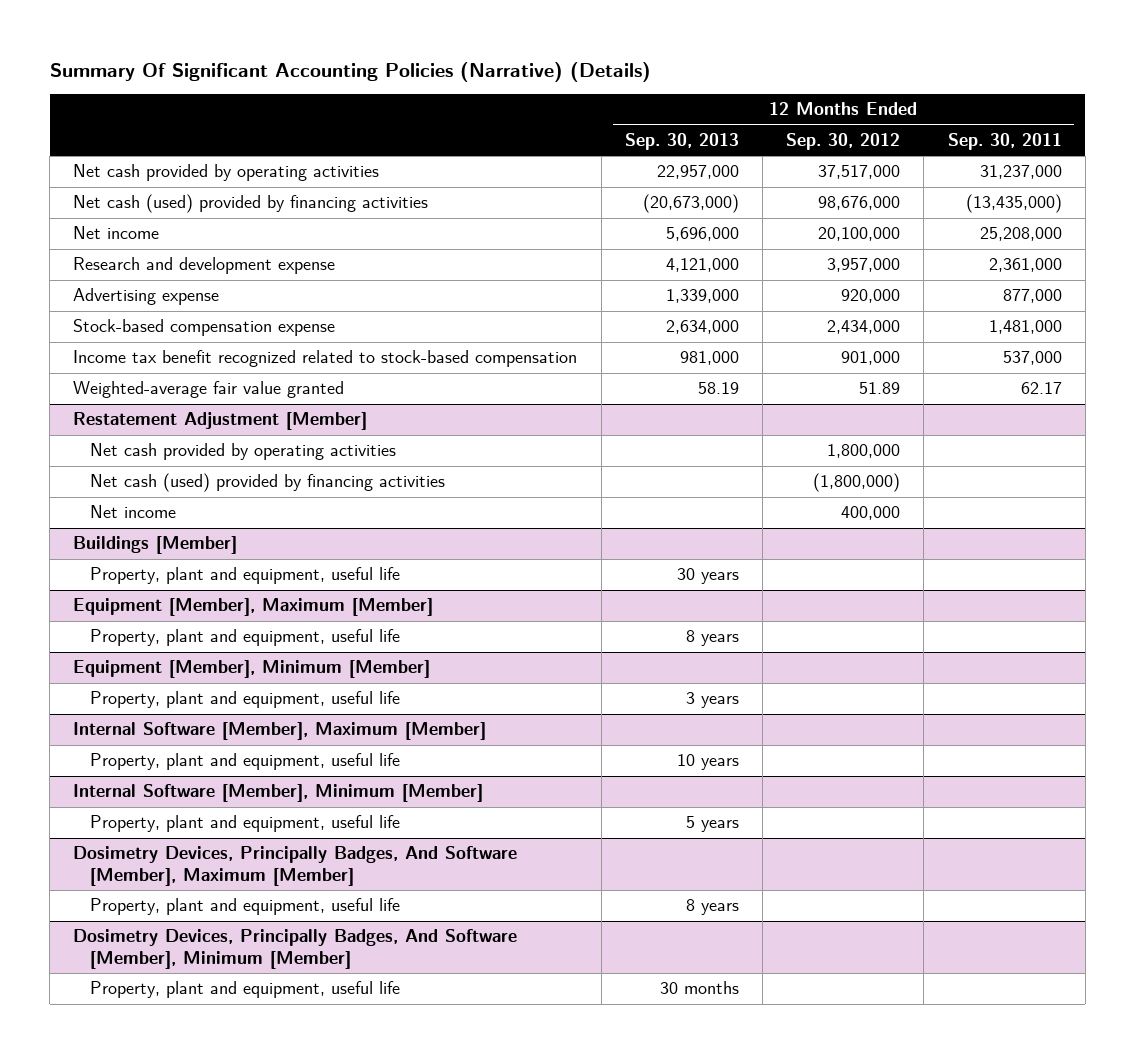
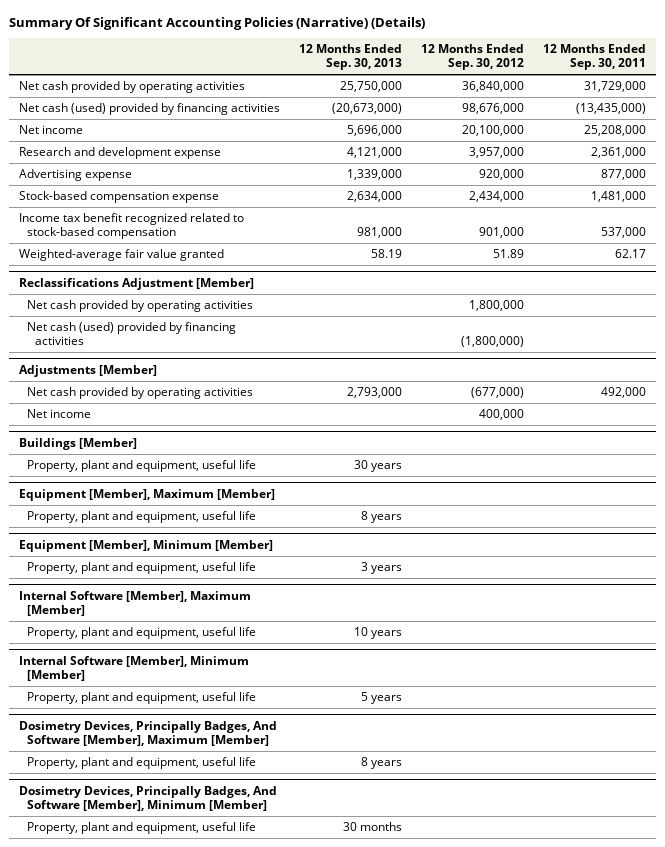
- Net cash provided by operating activities | 22,957,000 | 37,517,000 | 31,237,000
+ Net cash provided by operating activities | 25,750,000 | 36,840,000 | 31,729,000
- Restatement Adjustment [Member]
+ Reclassifications Adjustment [Member]
+ Adjustments [Member]
+ Net cash provided by operating activities | 2,793,000 | (677,000) | 492,000

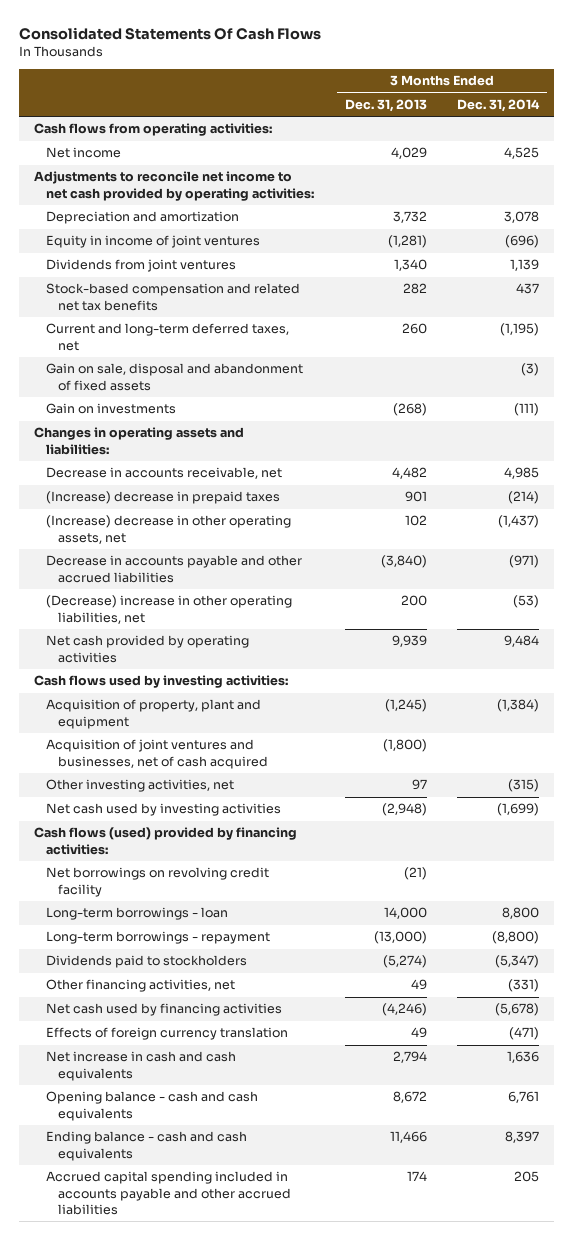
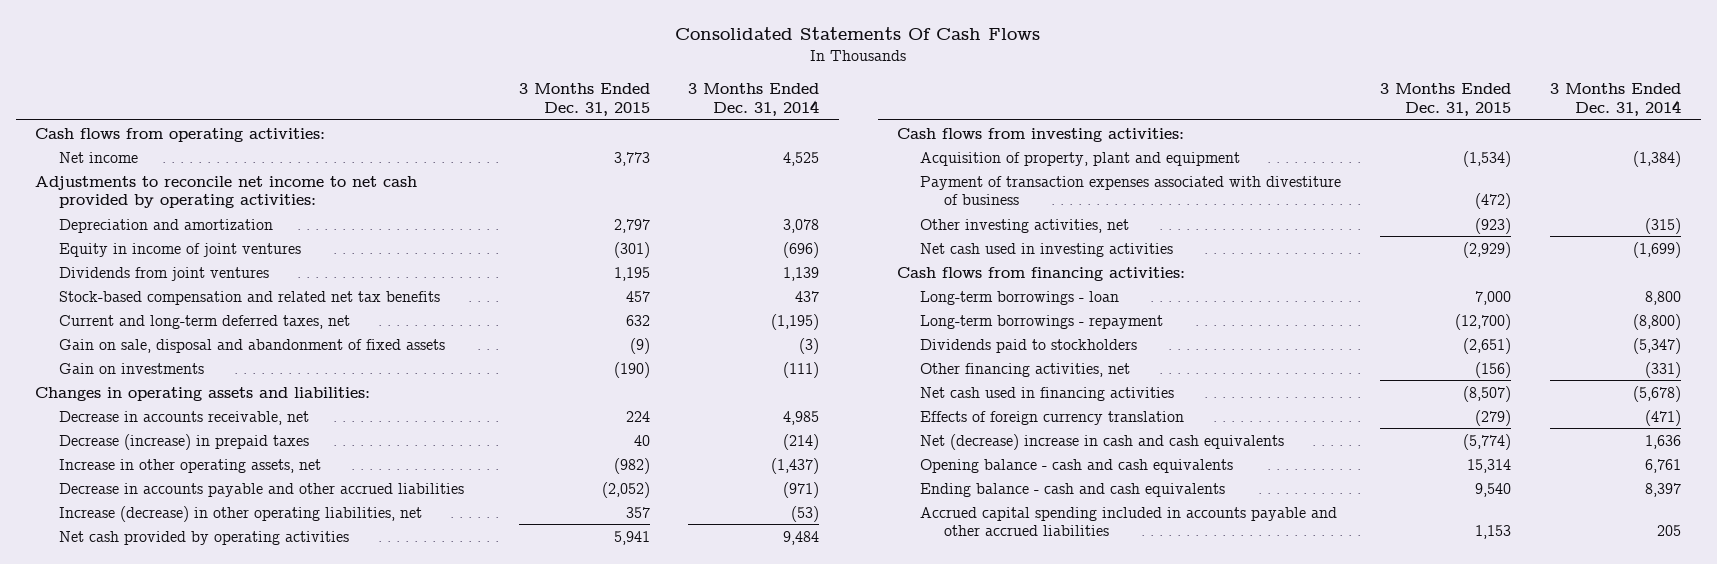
- | 3 Months Ended Dec. 31, 2013 | 3 Months Ended Dec. 31, 2014
+ | 3 Months Ended Dec. 31, 2015 | 3 Months Ended Dec. 31, 2014
- (Increase) decrease in prepaid taxes | 901 | (214)
- (Increase) decrease in other operating assets, net | 102 | (1,437)
+ Decrease (increase) in prepaid taxes | 40 | (214)
+ Increase in other operating assets, net | (982) | (1,437)
- (Decrease) increase in other operating liabilities, net | 200 | (53)
+ Increase (decrease) in other operating liabilities, net | 357 | (53)
- Cash flows used by investing activities:
+ Cash flows from investing activities:
- Acquisition of joint ventures and businesses, net of cash acquired | (1,800) |
+ Payment of transaction expenses associated with divestiture of business | (472) |
- Net cash used by investing activities | (2,948) | (1,699)
- Cash flows (used) provided by financing activities:
- Net borrowings on revolving credit facility | (21) |
+ Net cash used in investing activities | (2,929) | (1,699)
+ Cash flows from financing activities:
- Net cash used by financing activities | (4,246) | (5,678)
+ Net cash used in financing activities | (8,507) | (5,678)
- Net increase in cash and cash equivalents | 2,794 | 1,636
+ Net (decrease) increase in cash and cash equivalents | (5,774) | 1,636

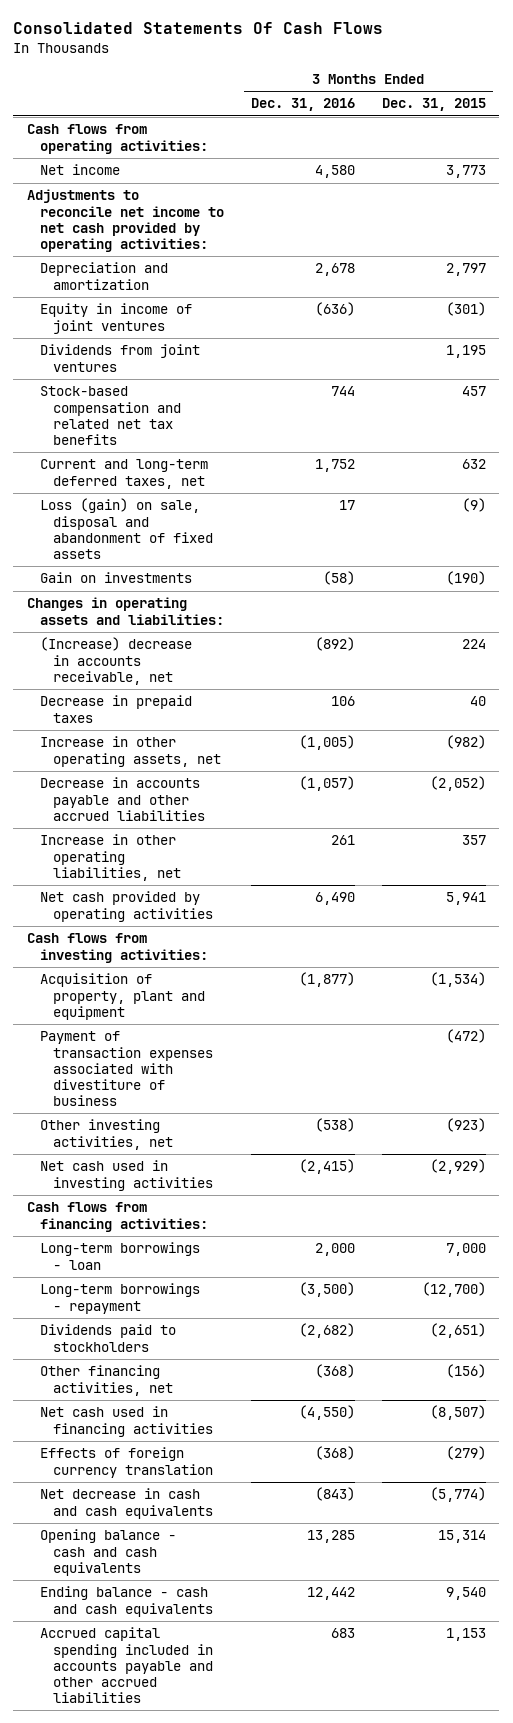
- | 3 Months Ended Dec. 31, 2015 | 3 Months Ended Dec. 31, 2014
+ | 3 Months Ended Dec. 31, 2016 | 3 Months Ended Dec. 31, 2015
- Gain on sale, disposal and abandonment of fixed assets | (9) | (3)
+ Loss (gain) on sale, disposal and abandonment of fixed assets | 17 | (9)
- Decrease in accounts receivable, net | 224 | 4,985
- Decrease (increase) in prepaid taxes | 40 | (214)
+ (Increase) decrease in accounts receivable, net | (892) | 224
+ Decrease in prepaid taxes | 106 | 40
- Increase (decrease) in other operating liabilities, net | 357 | (53)
+ Increase in other operating liabilities, net | 261 | 357
- Net (decrease) increase in cash and cash equivalents | (5,774) | 1,636
+ Net decrease in cash and cash equivalents | (843) | (5,774)

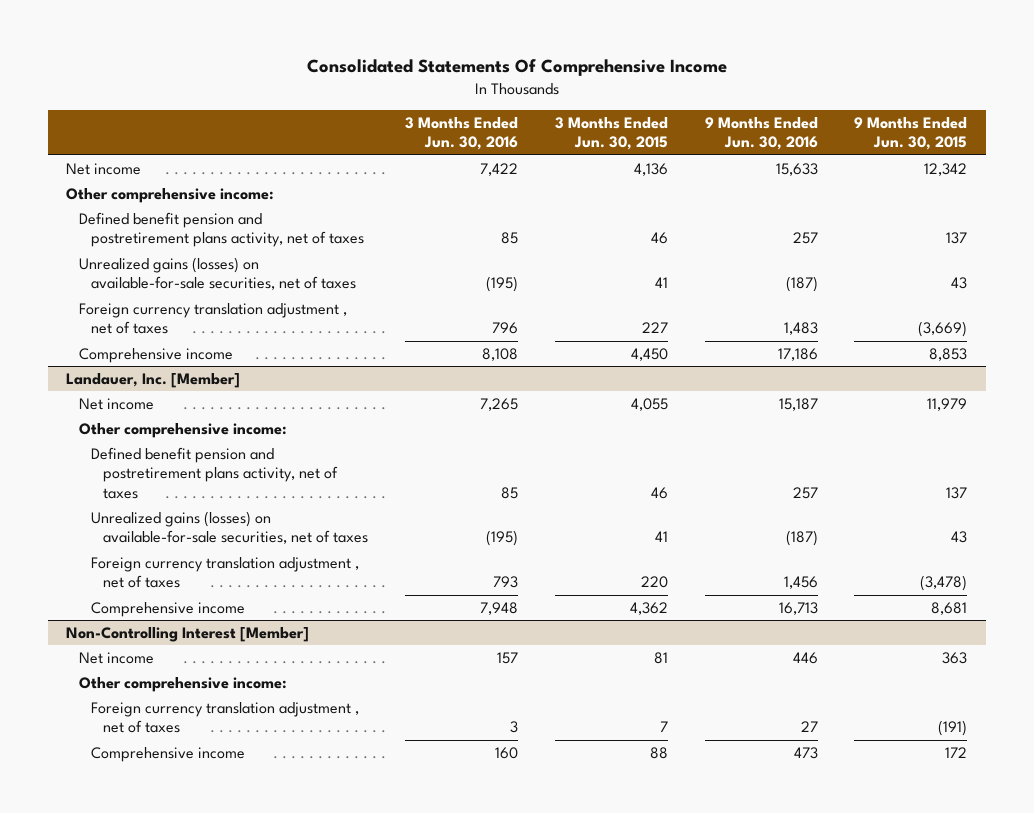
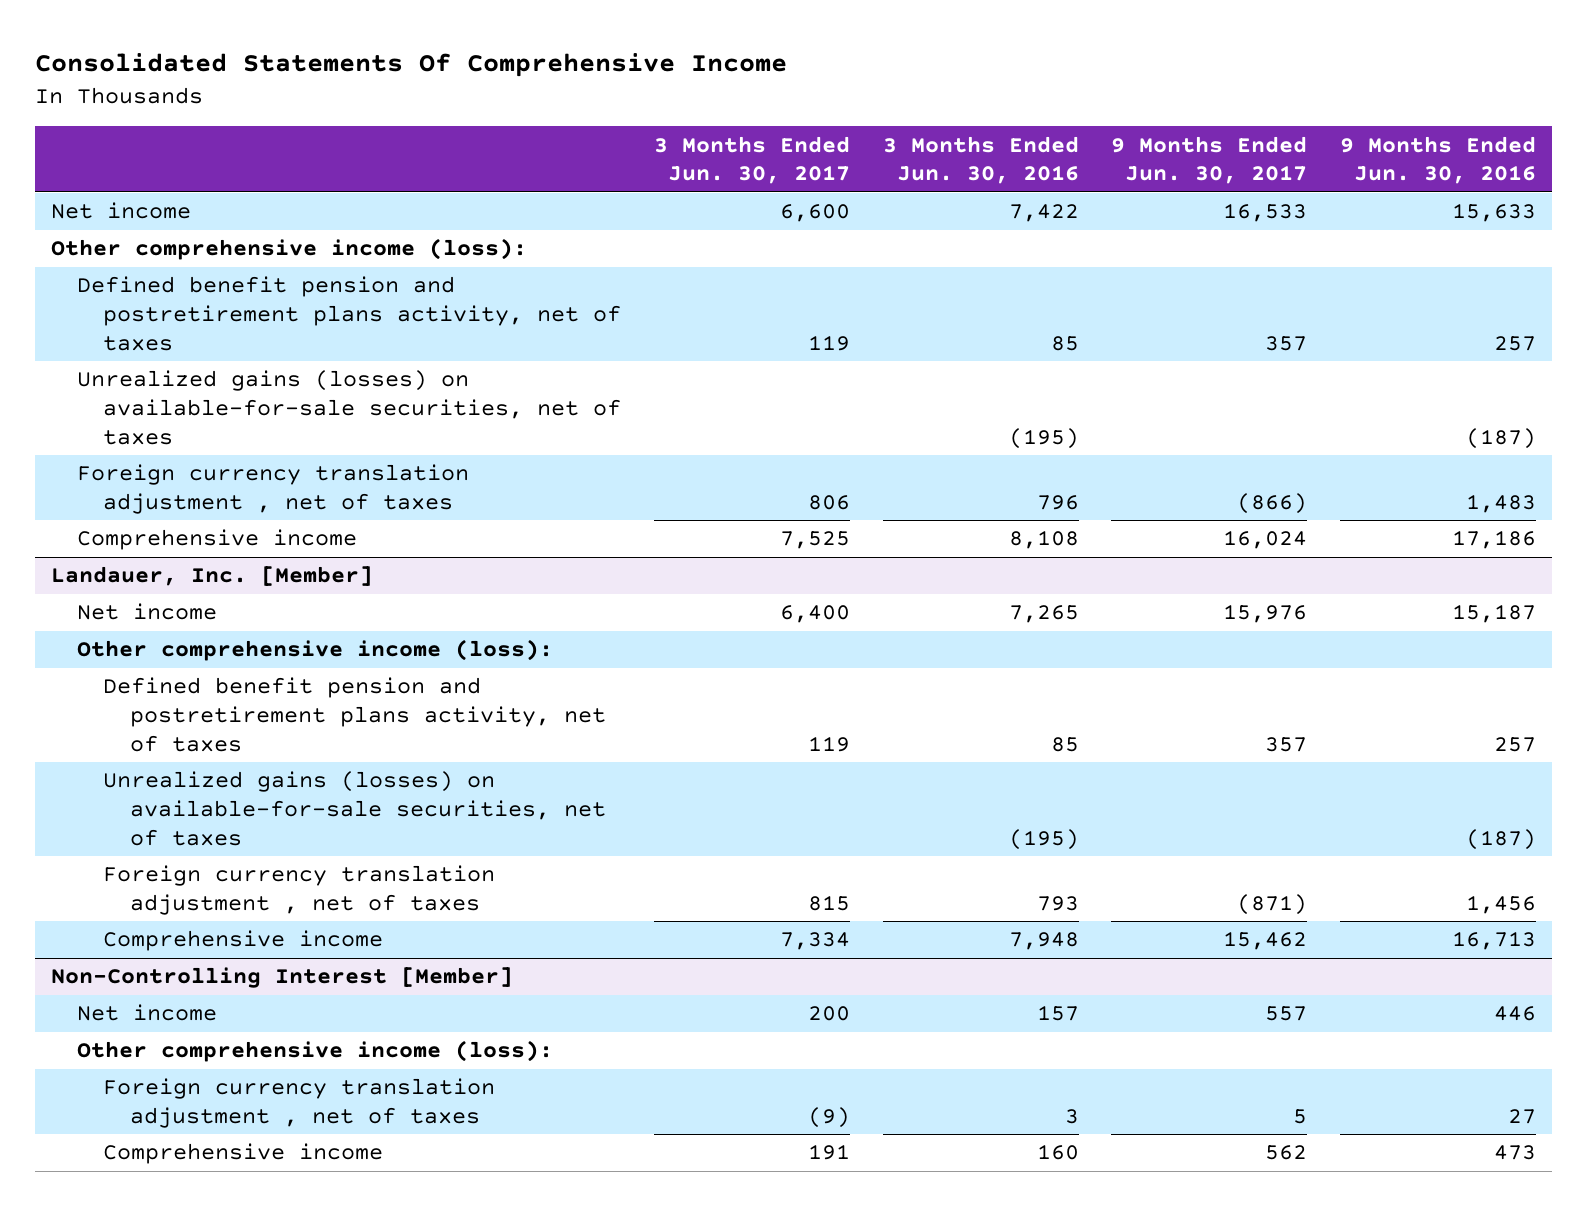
- | 3 Months Ended Jun. 30, 2016 | 3 Months Ended Jun. 30, 2015 | 9 Months Ended Jun. 30, 2016 | 9 Months Ended Jun. 30, 2015
+ | 3 Months Ended Jun. 30, 2017 | 3 Months Ended Jun. 30, 2016 | 9 Months Ended Jun. 30, 2017 | 9 Months Ended Jun. 30, 2016
- Other comprehensive income:
+ Other comprehensive income (loss):
@ Landauer, Inc. [Member]
- Other comprehensive income:
+ Other comprehensive income (loss):
@ Non-Controlling Interest [Member]
- Other comprehensive income:
+ Other comprehensive income (loss):

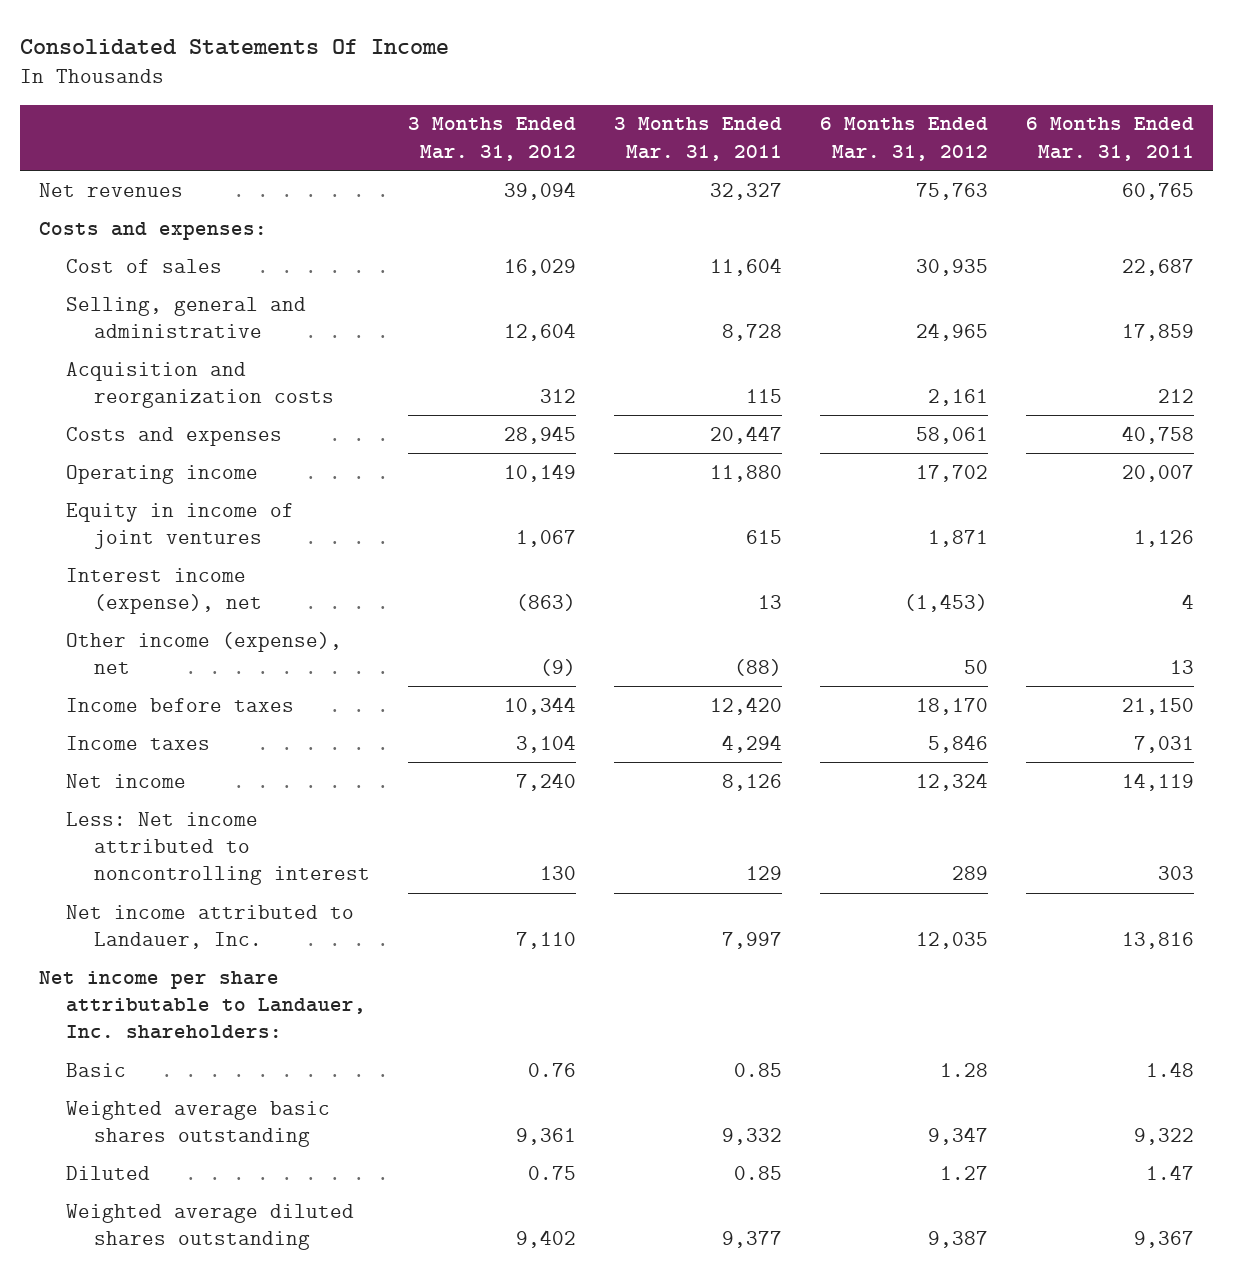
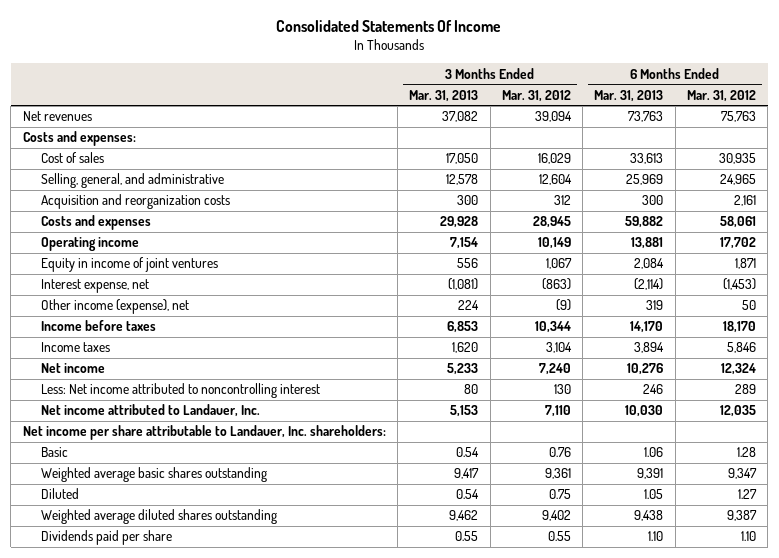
- | 3 Months Ended Mar. 31, 2012 | 3 Months Ended Mar. 31, 2011 | 6 Months Ended Mar. 31, 2012 | 6 Months Ended Mar. 31, 2011
+ | 3 Months Ended Mar. 31, 2013 | 3 Months Ended Mar. 31, 2012 | 6 Months Ended Mar. 31, 2013 | 6 Months Ended Mar. 31, 2012
- Selling, general and administrative | 12,604 | 8,728 | 24,965 | 17,859
+ Selling, general, and administrative | 12,578 | 12,604 | 25,969 | 24,965
- Interest income (expense), net | (863) | 13 | (1,453) | 4
+ Interest expense, net | (1,081) | (863) | (2,114) | (1,453)
+ Dividends paid per share | 0.55 | 0.55 | 1.10 | 1.10

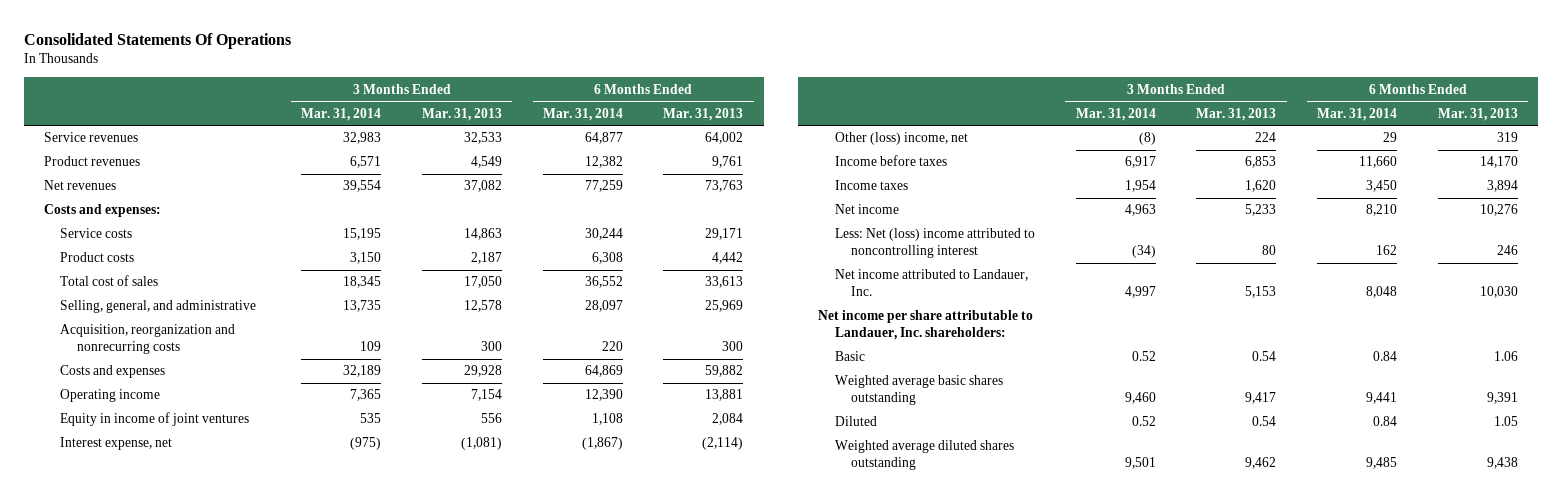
- Consolidated Statements Of Income
+ Consolidated Statements Of Operations
- | 3 Months Ended Mar. 31, 2013 | 3 Months Ended Mar. 31, 2012 | 6 Months Ended Mar. 31, 2013 | 6 Months Ended Mar. 31, 2012
+ | 3 Months Ended Mar. 31, 2014 | 3 Months Ended Mar. 31, 2013 | 6 Months Ended Mar. 31, 2014 | 6 Months Ended Mar. 31, 2013
+ Service revenues | 32,983 | 32,533 | 64,877 | 64,002
+ Product revenues | 6,571 | 4,549 | 12,382 | 9,761
- Cost of sales | 17,050 | 16,029 | 33,613 | 30,935
+ Service costs | 15,195 | 14,863 | 30,244 | 29,171
+ Product costs | 3,150 | 2,187 | 6,308 | 4,442
+ Total cost of sales | 18,345 | 17,050 | 36,552 | 33,613
- Acquisition and reorganization costs | 300 | 312 | 300 | 2,161
+ Acquisition, reorganization and nonrecurring costs | 109 | 300 | 220 | 300
- Other income (expense), net | 224 | (9) | 319 | 50
+ Other (loss) income, net | (8) | 224 | 29 | 319
- Less: Net income attributed to noncontrolling interest | 80 | 130 | 246 | 289
+ Less: Net (loss) income attributed to noncontrolling interest | (34) | 80 | 162 | 246
- Dividends paid per share | 0.55 | 0.55 | 1.10 | 1.10

